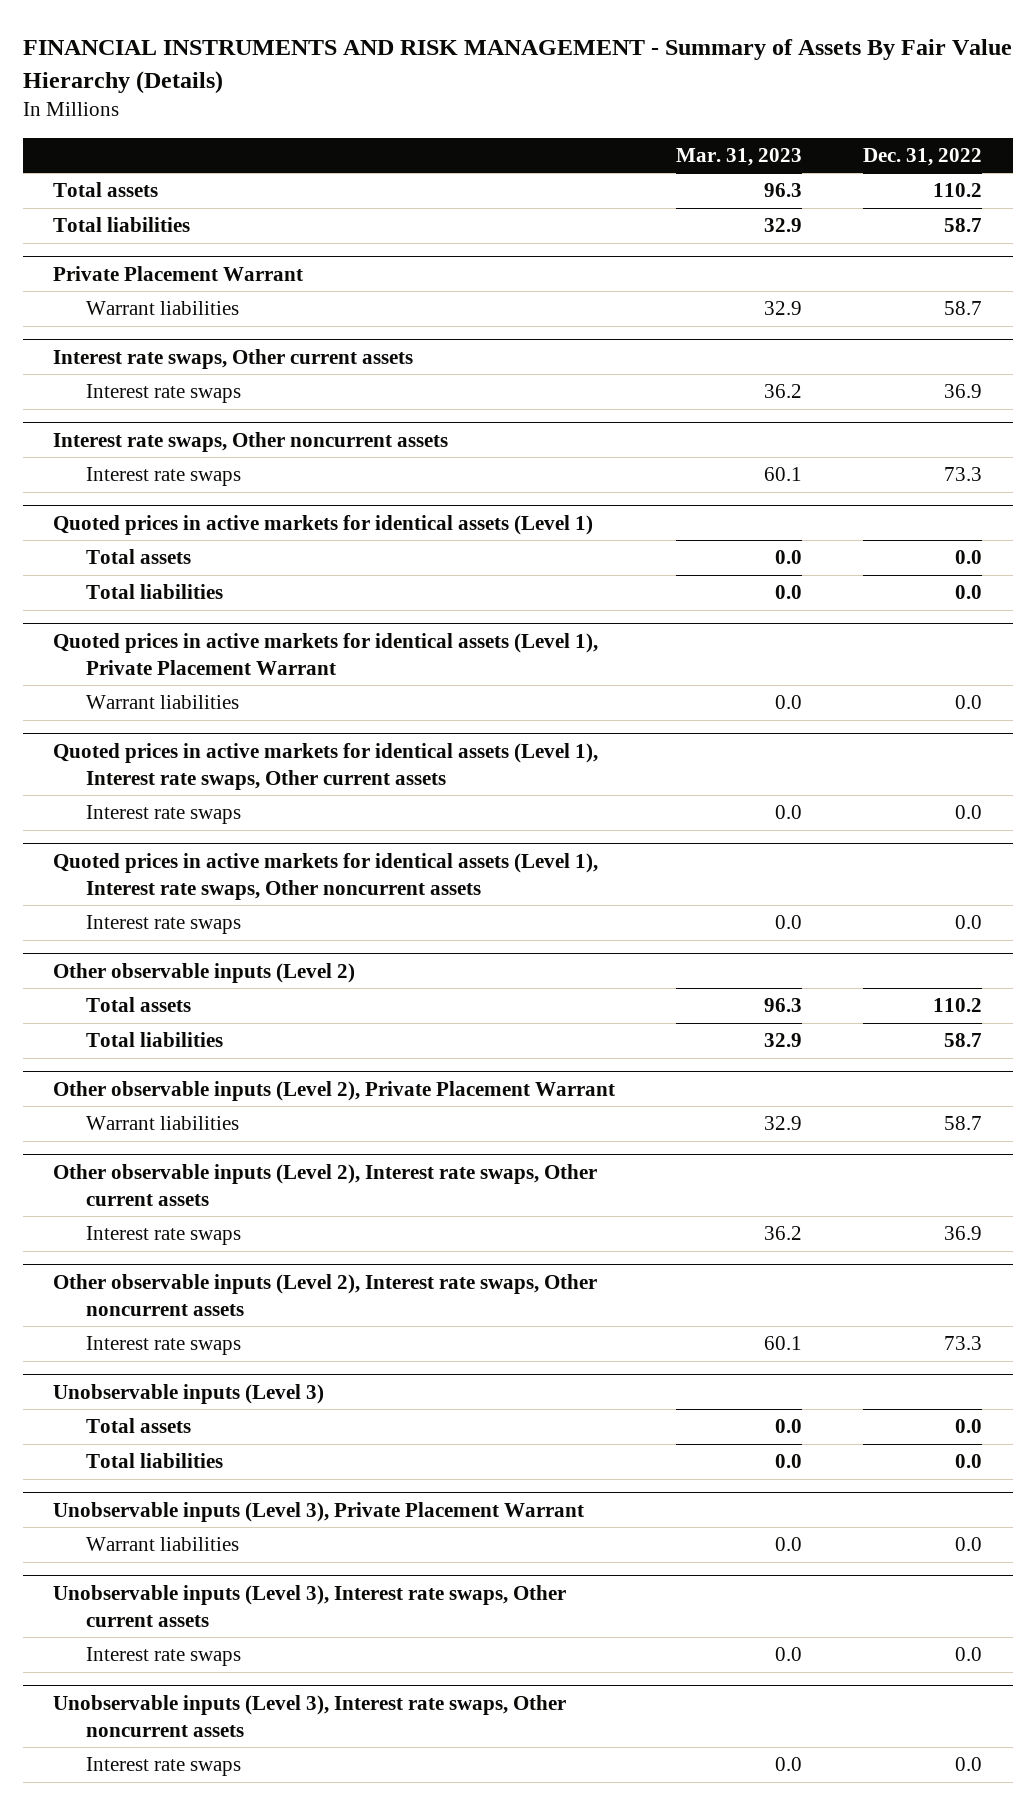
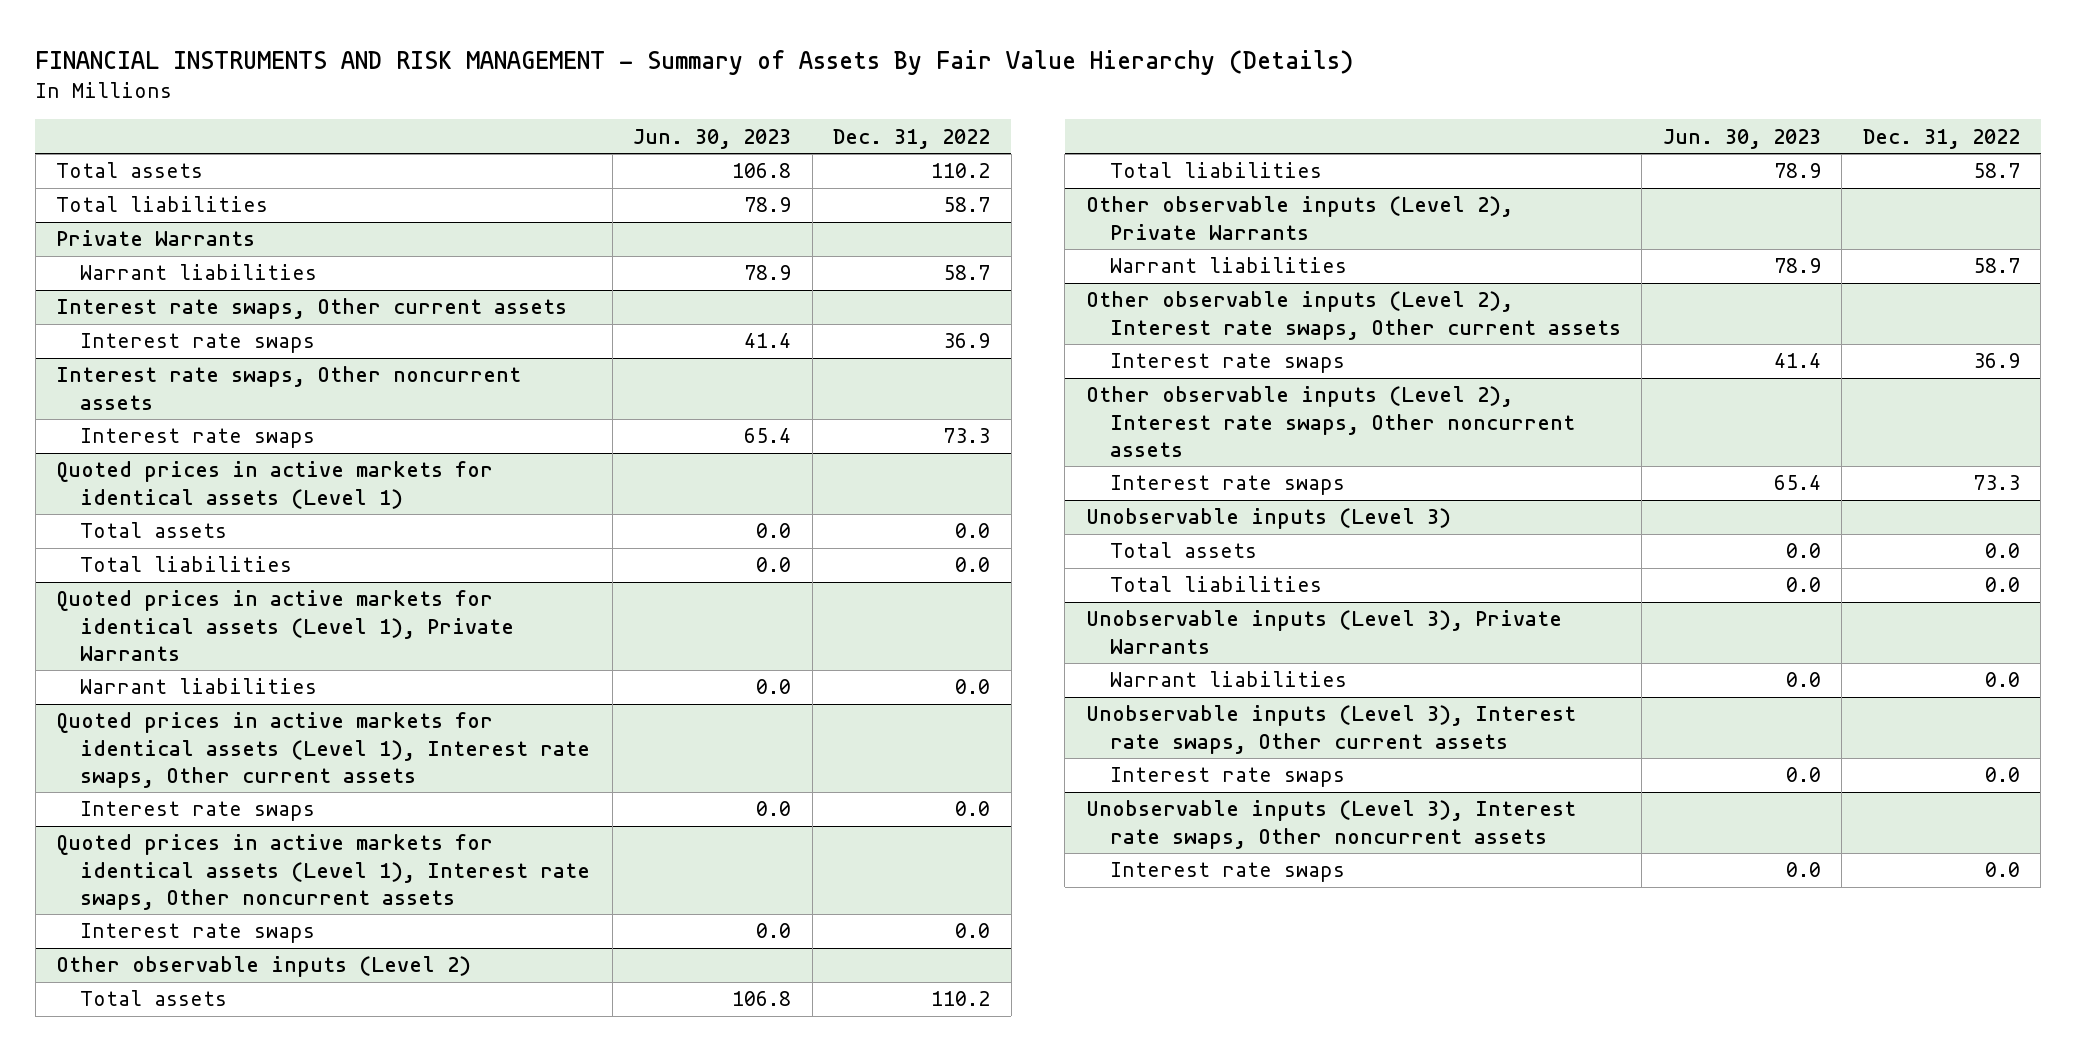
- | Mar. 31, 2023 | Dec. 31, 2022
+ | Jun. 30, 2023 | Dec. 31, 2022
- Private Placement Warrant
+ Private Warrants
- Quoted prices in active markets for identical assets (Level 1), Private Placement Warrant
+ Quoted prices in active markets for identical assets (Level 1), Private Warrants
- Other observable inputs (Level 2), Private Placement Warrant
+ Other observable inputs (Level 2), Private Warrants
- Unobservable inputs (Level 3), Private Placement Warrant
+ Unobservable inputs (Level 3), Private Warrants

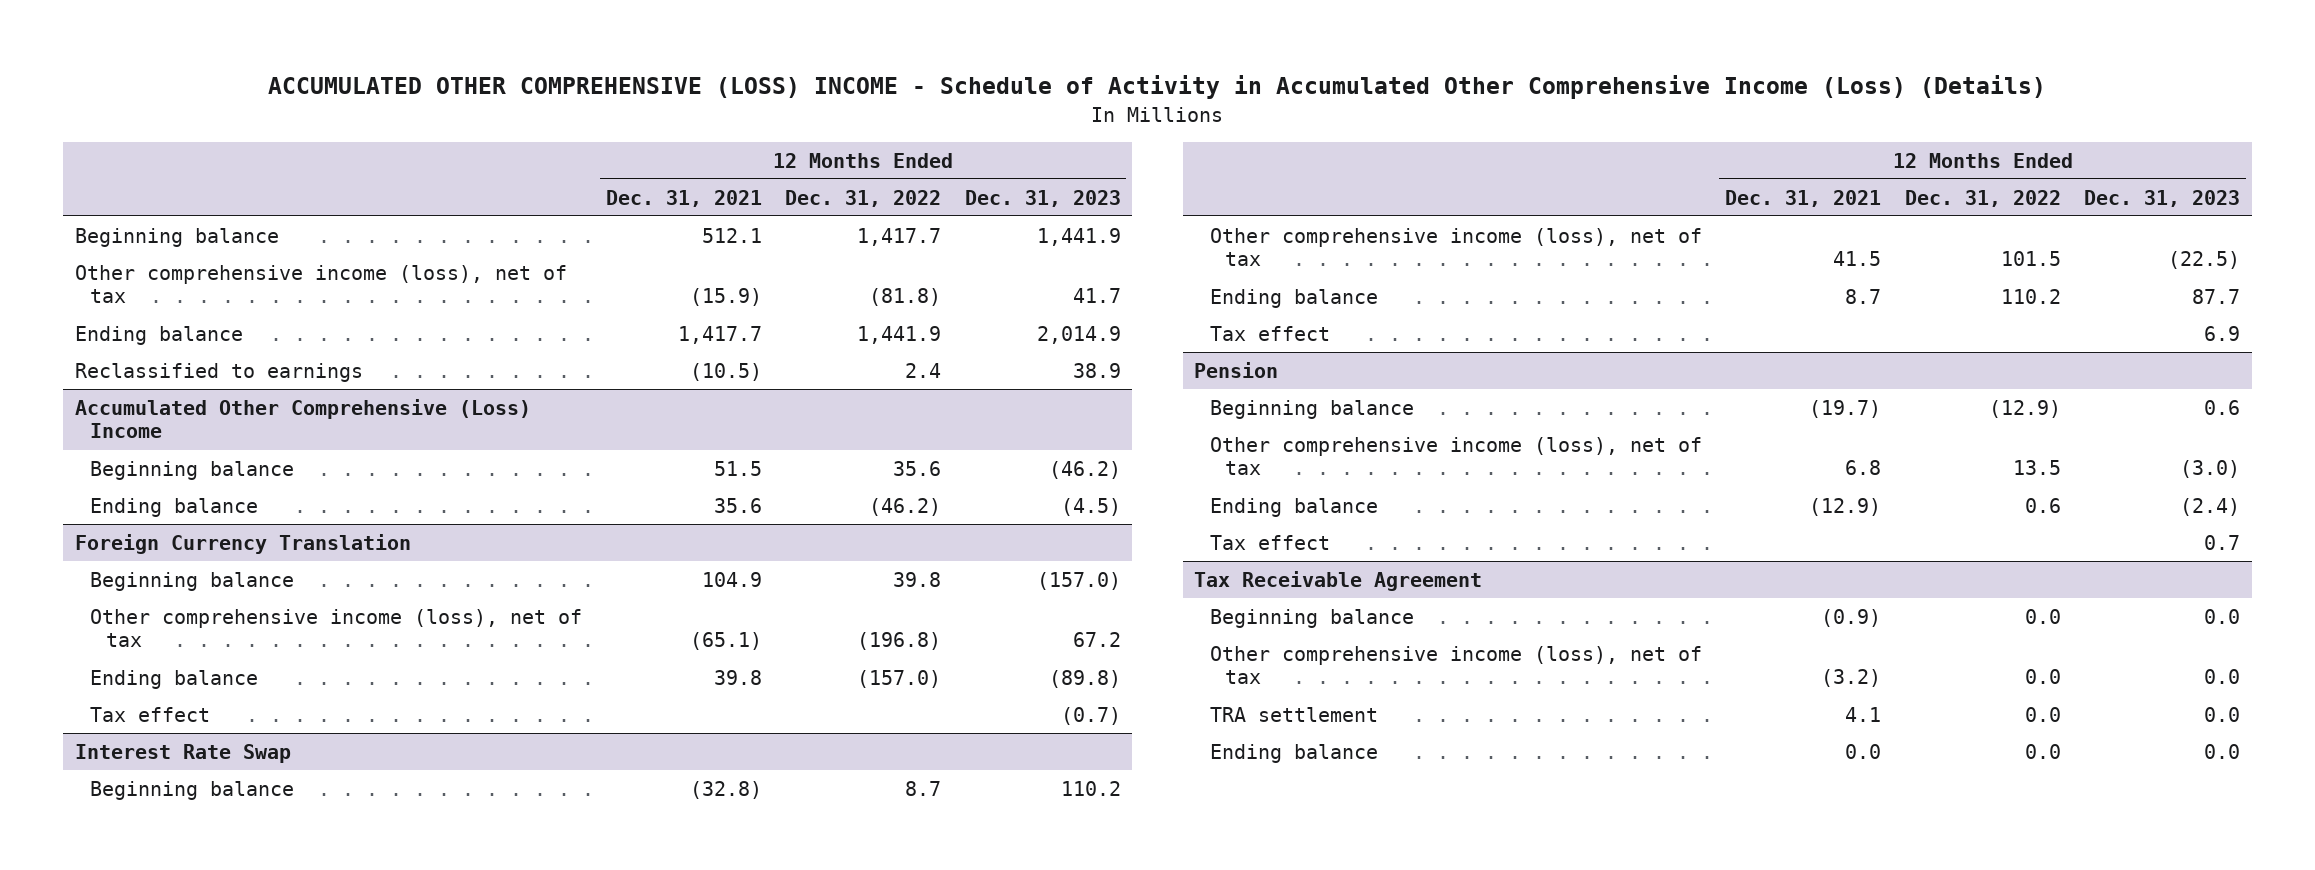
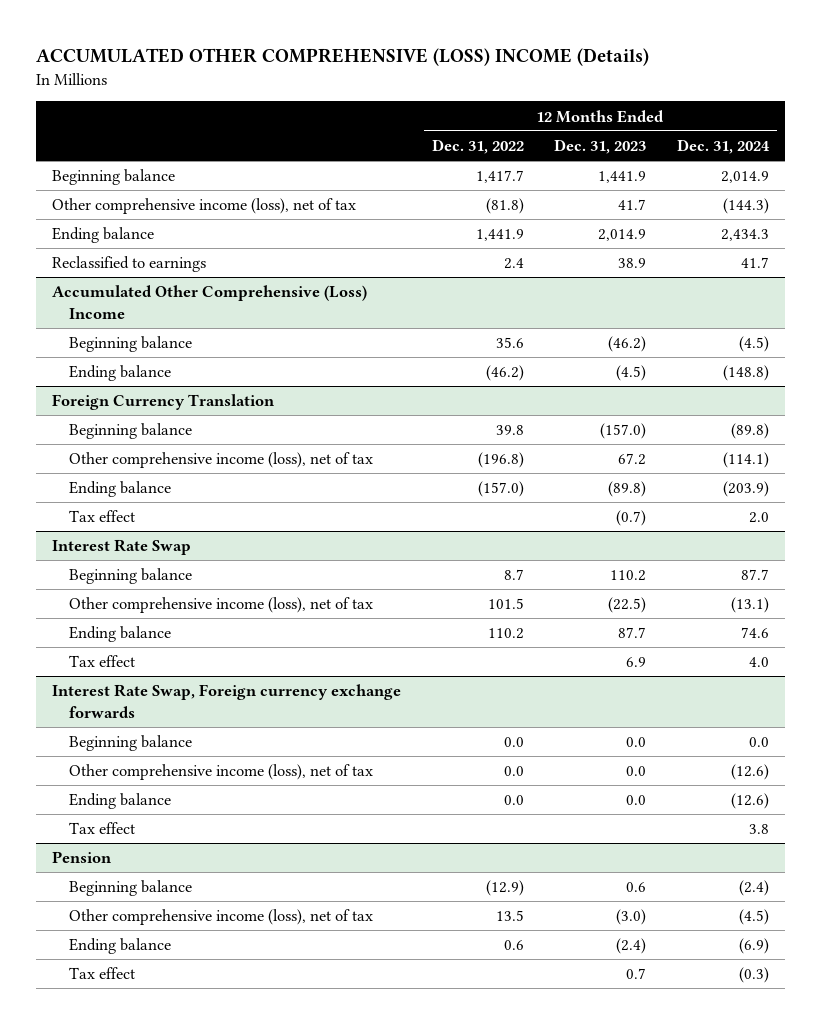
- ACCUMULATED OTHER COMPREHENSIVE (LOSS) INCOME - Schedule of Activity in Accumulated Other Comprehensive Income (Loss) (Details)
+ ACCUMULATED OTHER COMPREHENSIVE (LOSS) INCOME (Details)
- | 12 Months Ended Dec. 31, 2021 | 12 Months Ended Dec. 31, 2022 | 12 Months Ended Dec. 31, 2023
+ | 12 Months Ended Dec. 31, 2022 | 12 Months Ended Dec. 31, 2023 | 12 Months Ended Dec. 31, 2024
+ Interest Rate Swap, Foreign currency exchange forwards
+ Beginning balance | 0.0 | 0.0 | 0.0
+ Other comprehensive income (loss), net of tax | 0.0 | 0.0 | (12.6)
+ Ending balance | 0.0 | 0.0 | (12.6)
+ Tax effect | | | 3.8
- Tax Receivable Agreement
- Beginning balance | (0.9) | 0.0 | 0.0
- Other comprehensive income (loss), net of tax | (3.2) | 0.0 | 0.0
- TRA settlement | 4.1 | 0.0 | 0.0
- Ending balance | 0.0 | 0.0 | 0.0

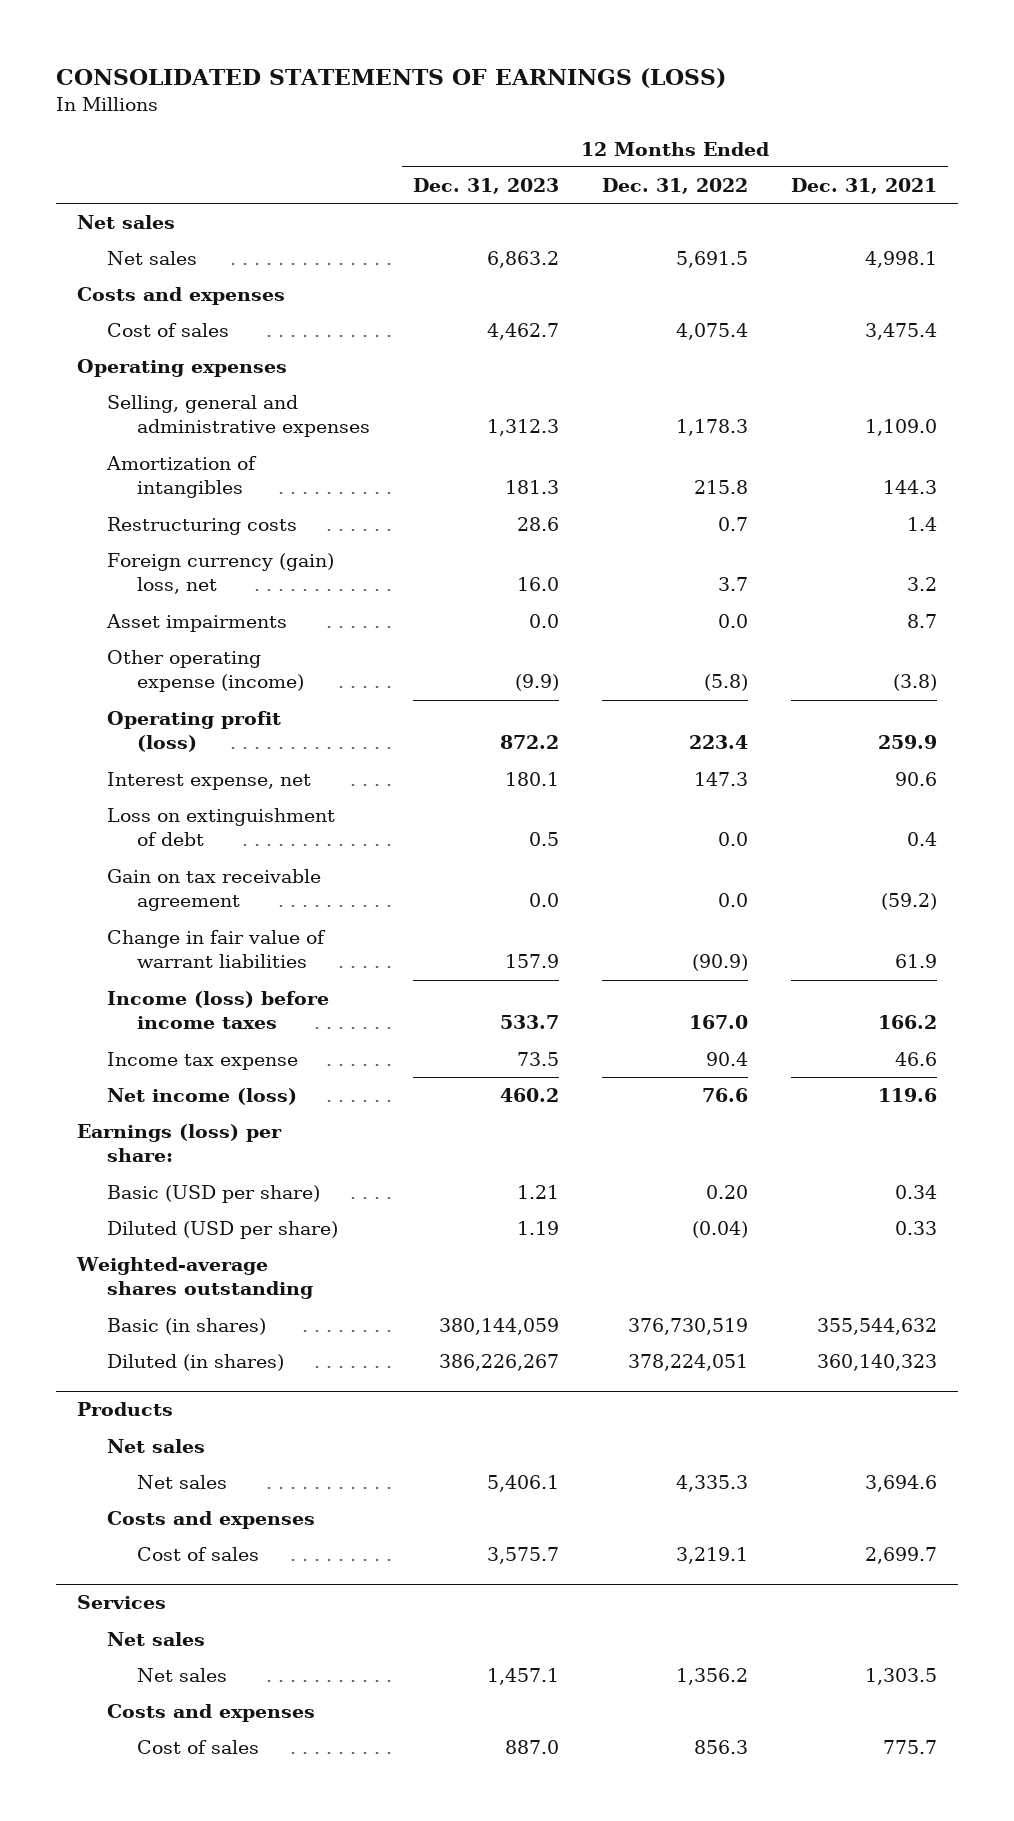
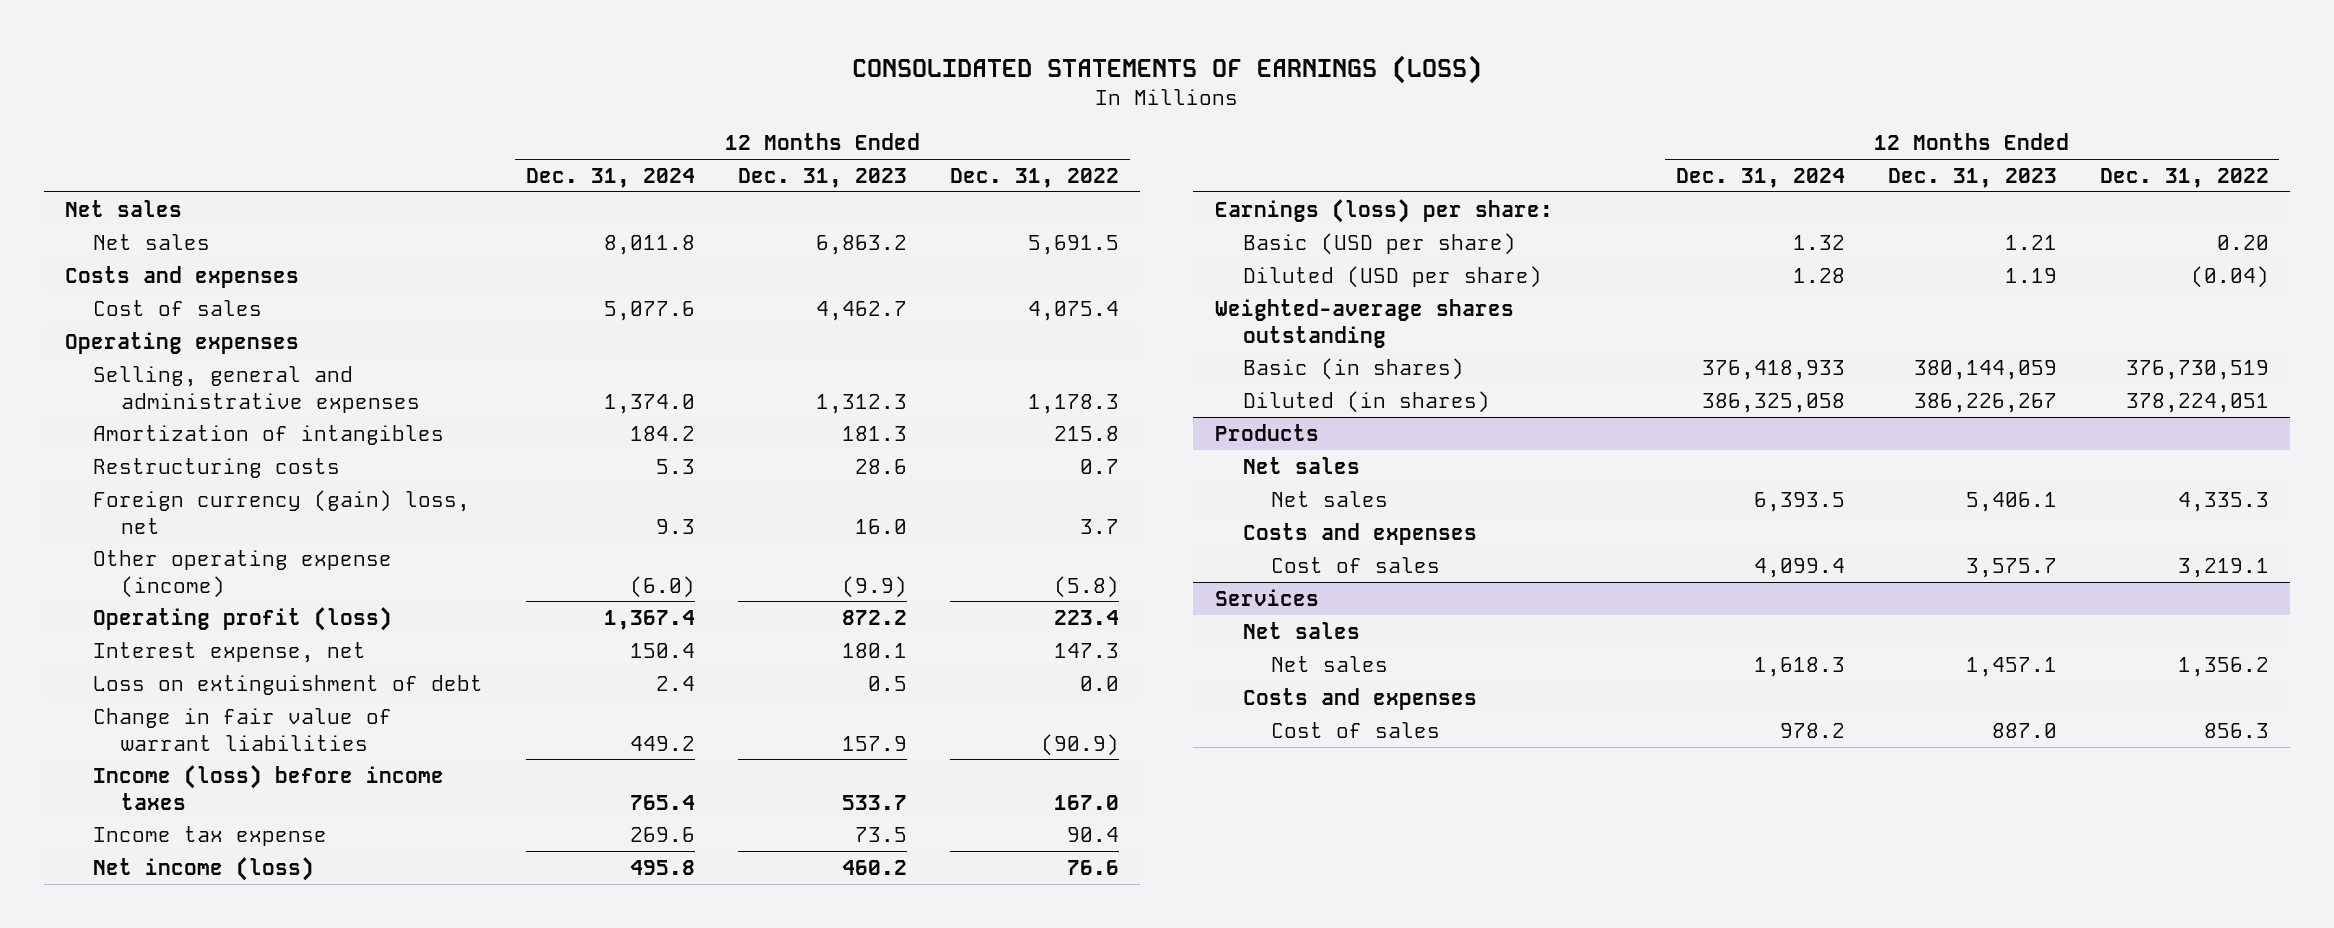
- | 12 Months Ended Dec. 31, 2023 | 12 Months Ended Dec. 31, 2022 | 12 Months Ended Dec. 31, 2021
+ | 12 Months Ended Dec. 31, 2024 | 12 Months Ended Dec. 31, 2023 | 12 Months Ended Dec. 31, 2022
- Asset impairments | 0.0 | 0.0 | 8.7
- Gain on tax receivable agreement | 0.0 | 0.0 | (59.2)

